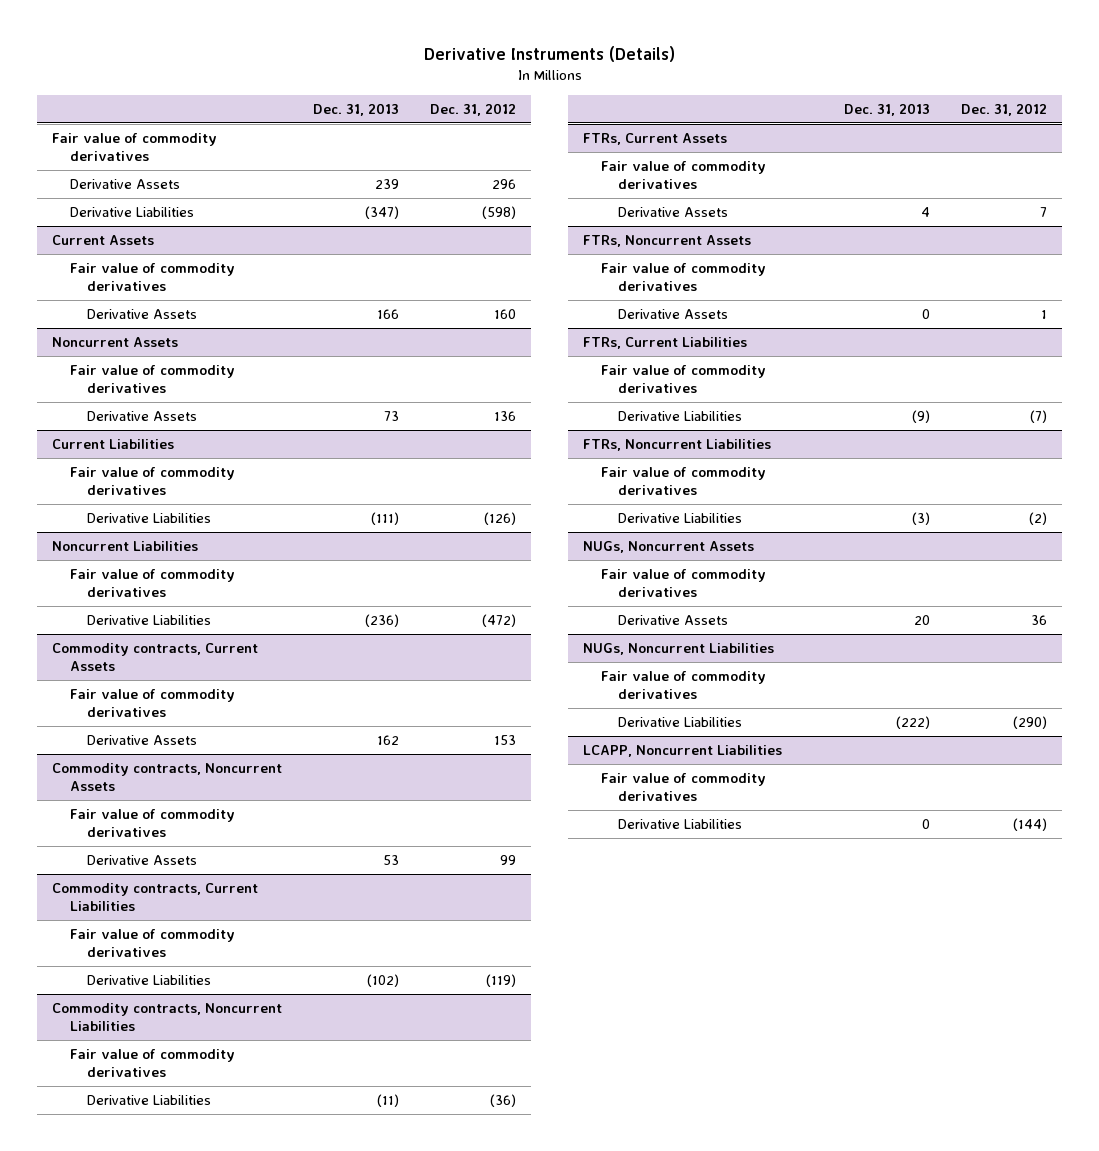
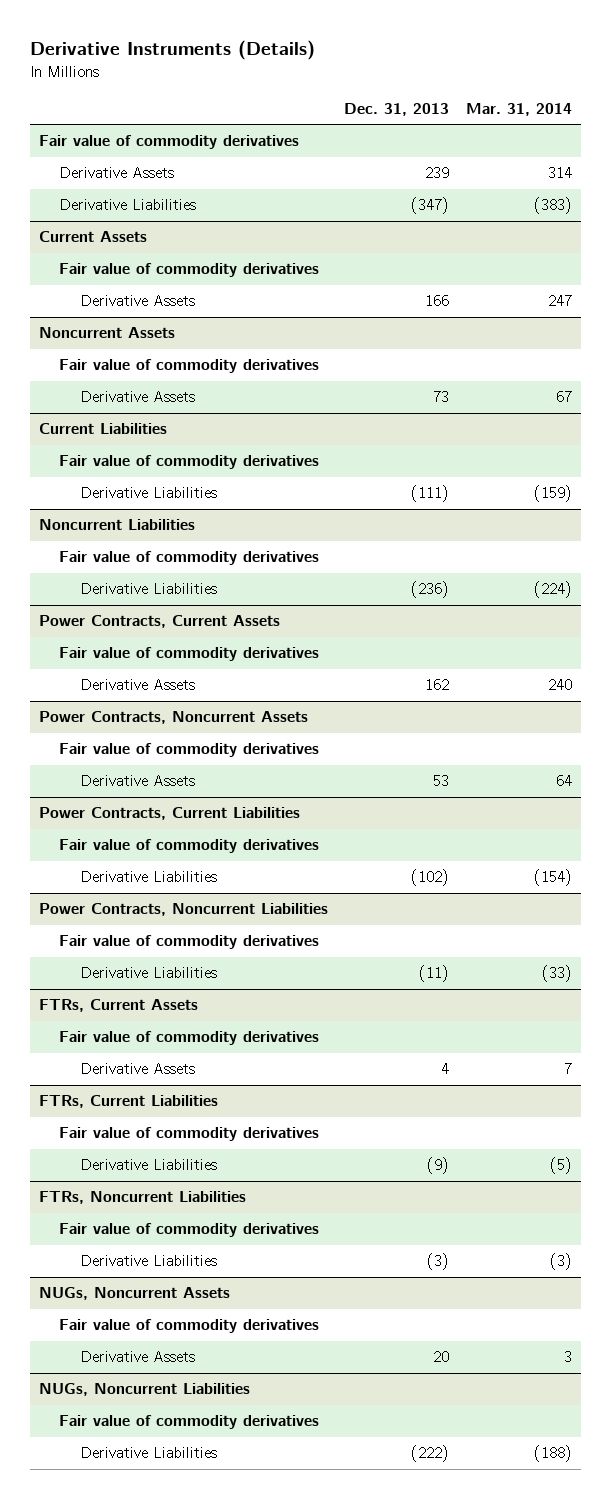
- | Dec. 31, 2013 | Dec. 31, 2012
+ | Dec. 31, 2013 | Mar. 31, 2014
- Commodity contracts, Current Assets
+ Power Contracts, Current Assets
- Commodity contracts, Noncurrent Assets
+ Power Contracts, Noncurrent Assets
- Commodity contracts, Current Liabilities
+ Power Contracts, Current Liabilities
- Commodity contracts, Noncurrent Liabilities
+ Power Contracts, Noncurrent Liabilities
- FTRs, Noncurrent Assets
- Fair value of commodity derivatives
- Derivative Assets | 0 | 1
- LCAPP, Noncurrent Liabilities
- Fair value of commodity derivatives
- Derivative Liabilities | 0 | (144)

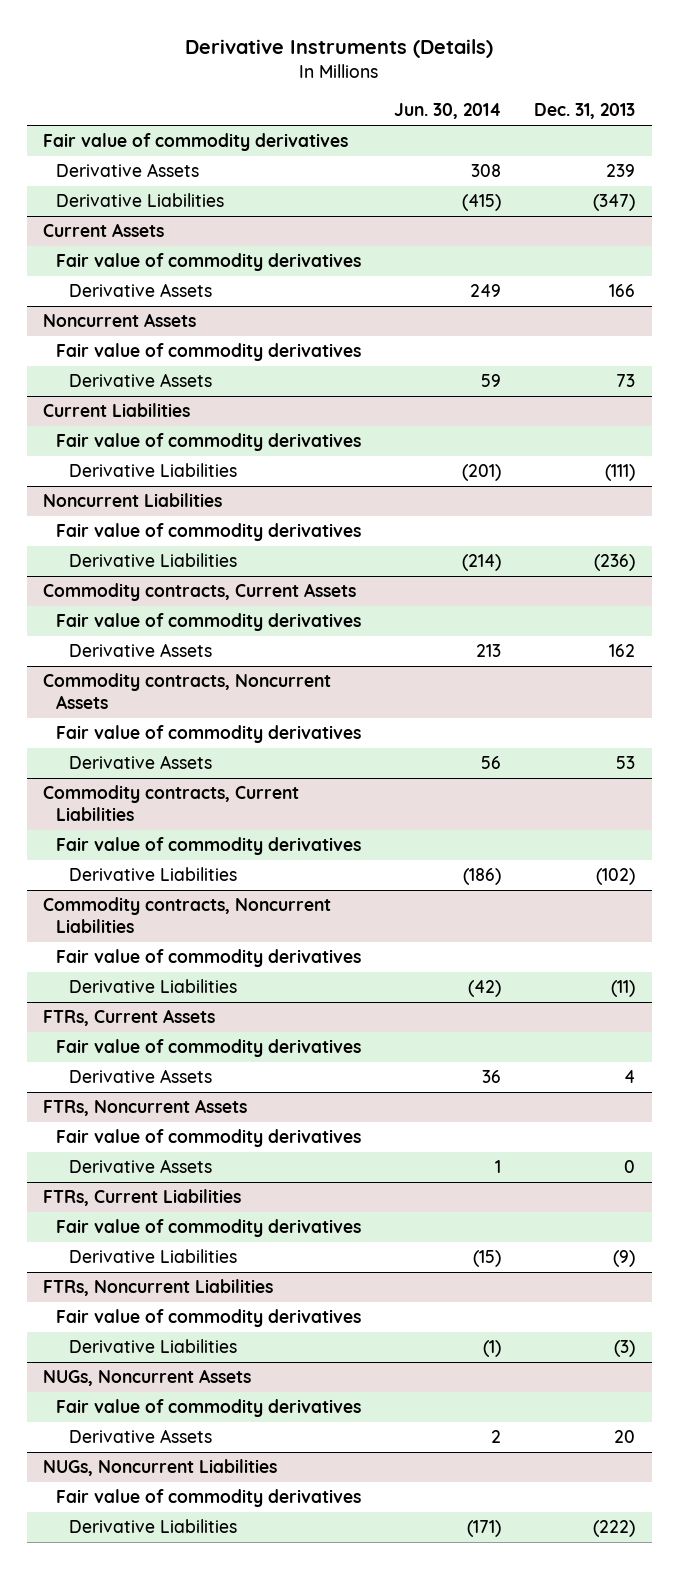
- | Dec. 31, 2013 | Mar. 31, 2014
+ | Jun. 30, 2014 | Dec. 31, 2013
- Power Contracts, Current Assets
+ Commodity contracts, Current Assets
- Power Contracts, Noncurrent Assets
+ Commodity contracts, Noncurrent Assets
- Power Contracts, Current Liabilities
+ Commodity contracts, Current Liabilities
- Power Contracts, Noncurrent Liabilities
+ Commodity contracts, Noncurrent Liabilities
+ FTRs, Noncurrent Assets
+ Fair value of commodity derivatives
+ Derivative Assets | 1 | 0

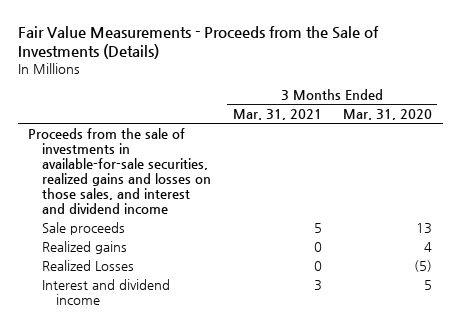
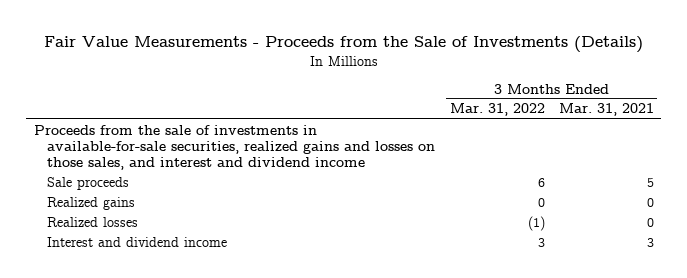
- | 3 Months Ended Mar. 31, 2021 | 3 Months Ended Mar. 31, 2020
+ | 3 Months Ended Mar. 31, 2022 | 3 Months Ended Mar. 31, 2021
- Realized Losses | 0 | (5)
+ Realized losses | (1) | 0

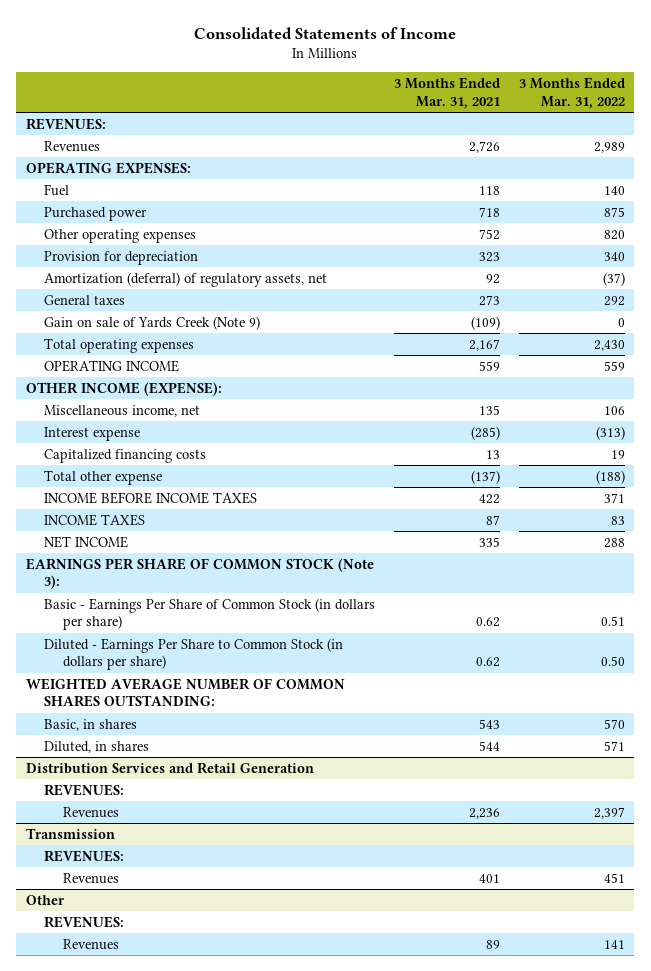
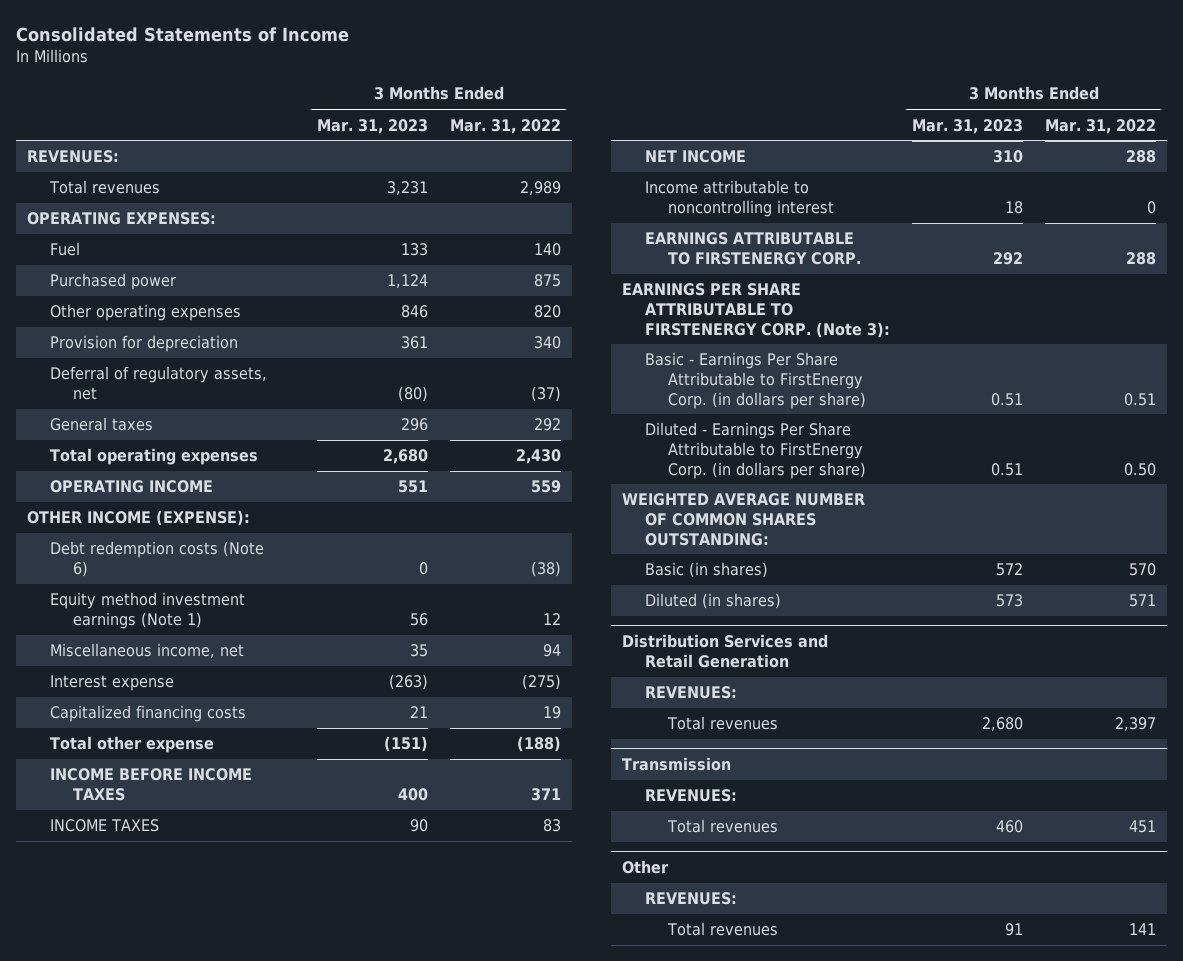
- | 3 Months Ended Mar. 31, 2021 | 3 Months Ended Mar. 31, 2022
+ | 3 Months Ended Mar. 31, 2023 | 3 Months Ended Mar. 31, 2022
- Revenues | 2,726 | 2,989
+ Total revenues | 3,231 | 2,989
- Amortization (deferral) of regulatory assets, net | 92 | (37)
+ Deferral of regulatory assets, net | (80) | (37)
- Gain on sale of Yards Creek (Note 9) | (109) | 0
- Miscellaneous income, net | 135 | 106
- Interest expense | (285) | (313)
+ Debt redemption costs (Note 6) | 0 | (38)
+ Equity method investment earnings (Note 1) | 56 | 12
+ Miscellaneous income, net | 35 | 94
+ Interest expense | (263) | (275)
- EARNINGS PER SHARE OF COMMON STOCK (Note 3):
- Basic - Earnings Per Share of Common Stock (in dollars per share) | 0.62 | 0.51
- Diluted - Earnings Per Share to Common Stock (in dollars per share) | 0.62 | 0.50
+ Income attributable to noncontrolling interest | 18 | 0
+ EARNINGS ATTRIBUTABLE TO FIRSTENERGY CORP. | 292 | 288
+ EARNINGS PER SHARE ATTRIBUTABLE TO FIRSTENERGY CORP. (Note 3):
+ Basic - Earnings Per Share Attributable to FirstEnergy Corp. (in dollars per share) | 0.51 | 0.51
+ Diluted - Earnings Per Share Attributable to FirstEnergy Corp. (in dollars per share) | 0.51 | 0.50
- Basic, in shares | 543 | 570
- Diluted, in shares | 544 | 571
+ Basic (in shares) | 572 | 570
+ Diluted (in shares) | 573 | 571
@ Distribution Services and Retail Generation
- Revenues | 2,236 | 2,397
+ Total revenues | 2,680 | 2,397
@ Transmission
- Revenues | 401 | 451
+ Total revenues | 460 | 451
@ Other
- Revenues | 89 | 141
+ Total revenues | 91 | 141

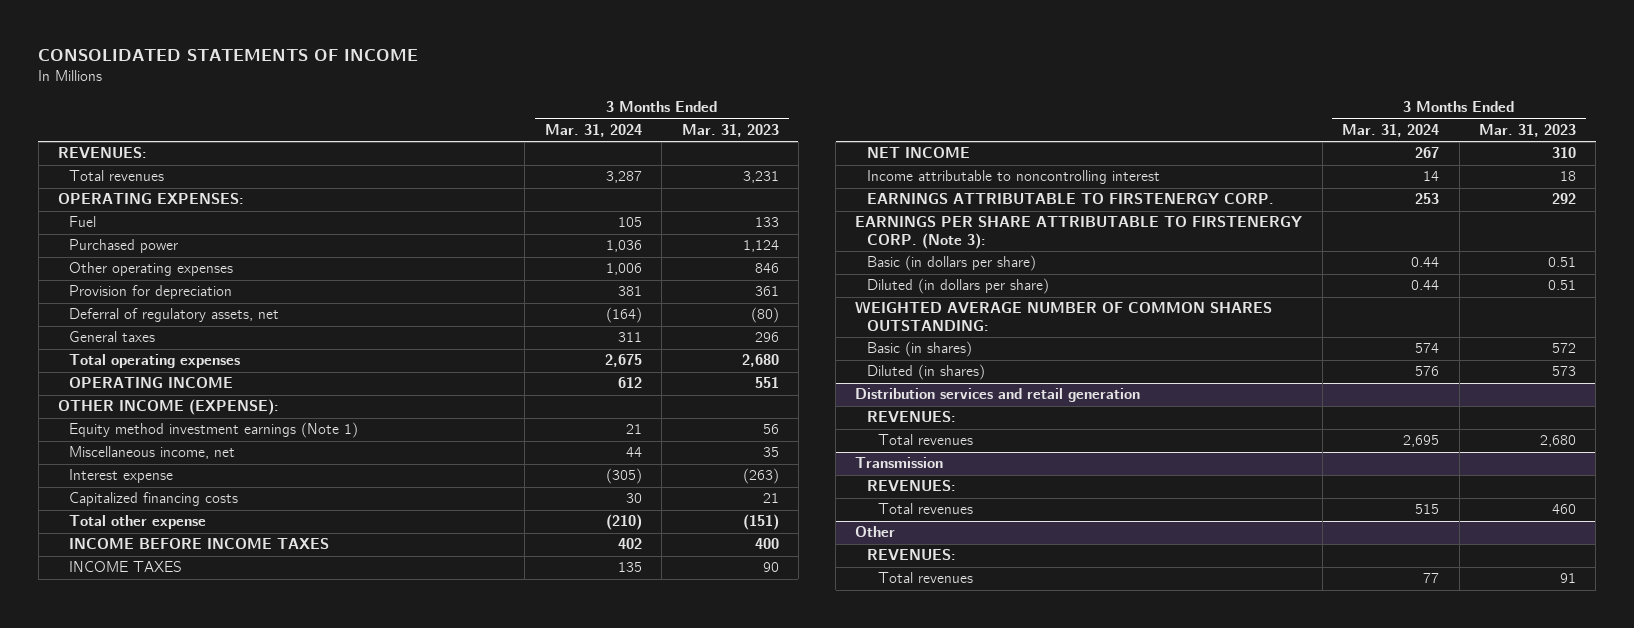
- Consolidated Statements of Income
+ CONSOLIDATED STATEMENTS OF INCOME
- | 3 Months Ended Mar. 31, 2023 | 3 Months Ended Mar. 31, 2022
+ | 3 Months Ended Mar. 31, 2024 | 3 Months Ended Mar. 31, 2023
- Debt redemption costs (Note 6) | 0 | (38)
- Basic - Earnings Per Share Attributable to FirstEnergy Corp. (in dollars per share) | 0.51 | 0.51
- Diluted - Earnings Per Share Attributable to FirstEnergy Corp. (in dollars per share) | 0.51 | 0.50
+ Basic (in dollars per share) | 0.44 | 0.51
+ Diluted (in dollars per share) | 0.44 | 0.51
- Distribution Services and Retail Generation
+ Distribution services and retail generation

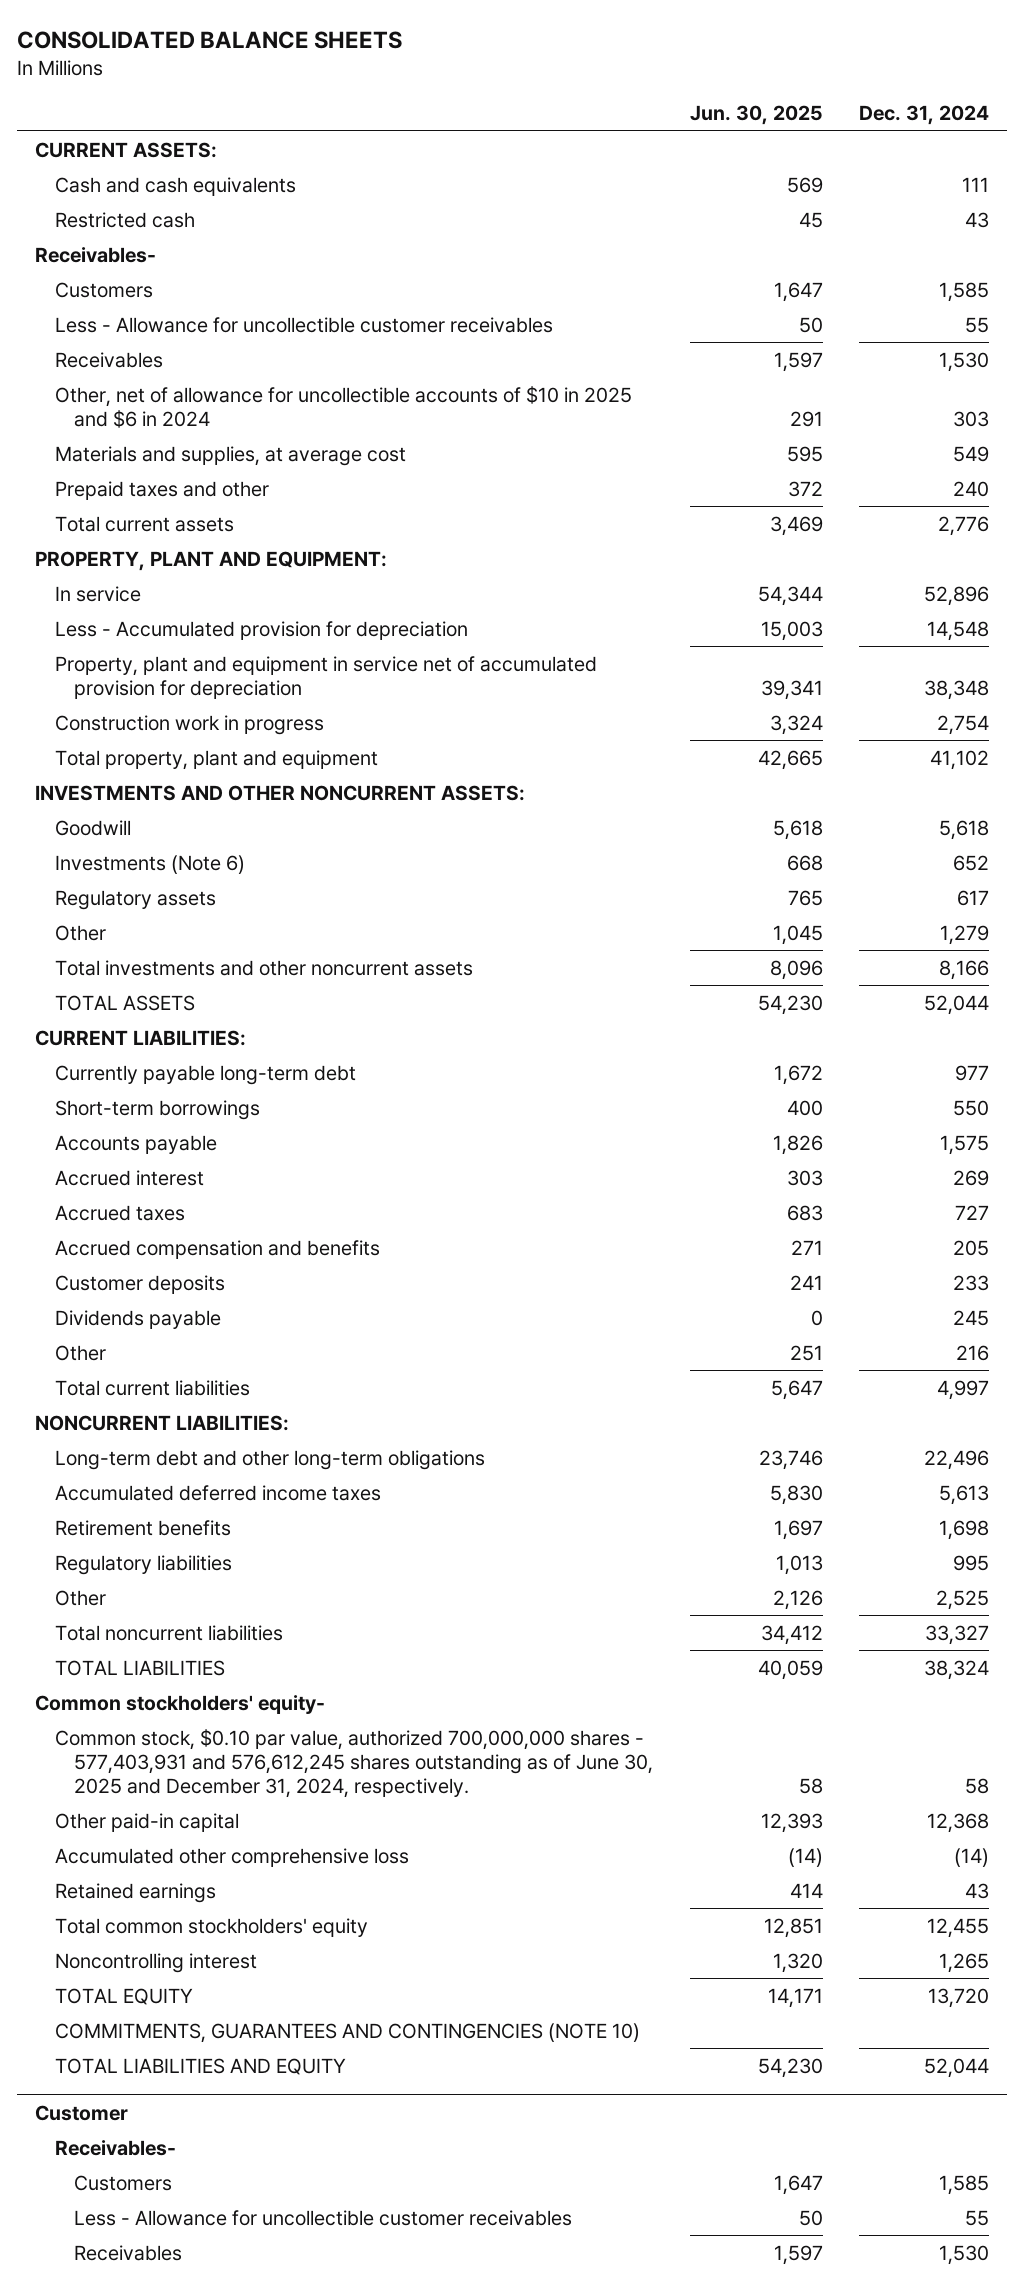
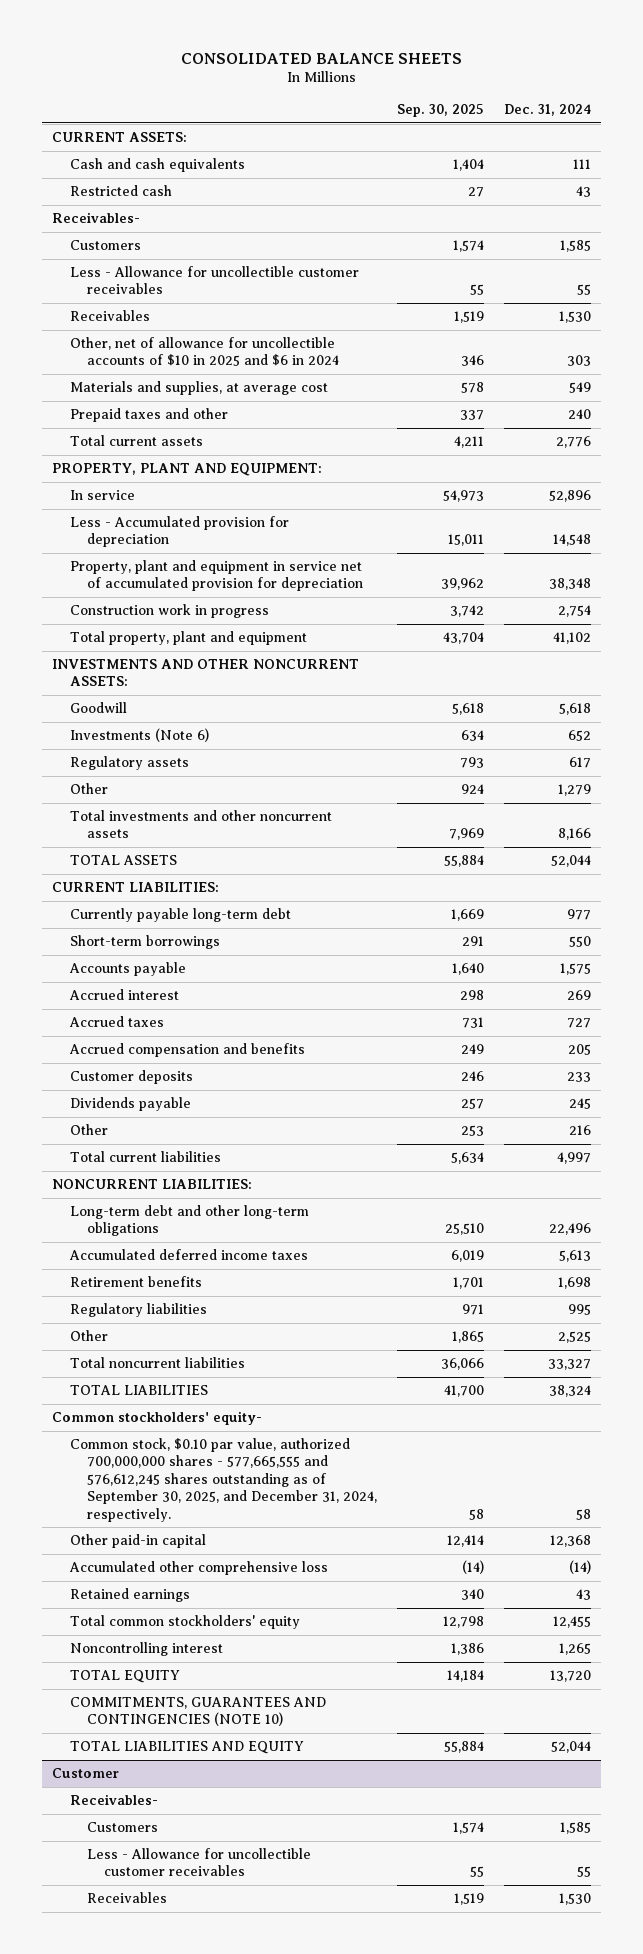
- | Jun. 30, 2025 | Dec. 31, 2024
+ | Sep. 30, 2025 | Dec. 31, 2024
- Common stock, $0.10 par value, authorized 700,000,000 shares - 577,403,931 and 576,612,245 shares outstanding as of June 30, 2025 and December 31, 2024, respectively. | 58 | 58
+ Common stock, $0.10 par value, authorized 700,000,000 shares - 577,665,555 and 576,612,245 shares outstanding as of September 30, 2025, and December 31, 2024, respectively. | 58 | 58

